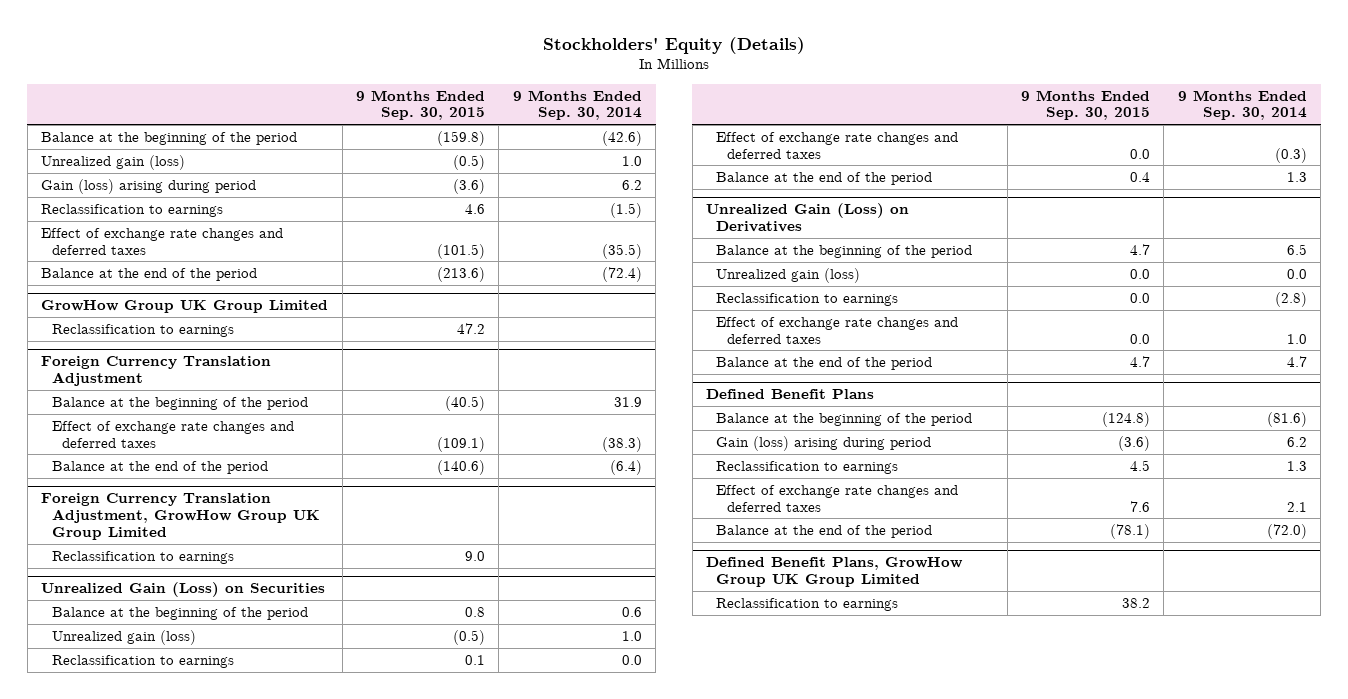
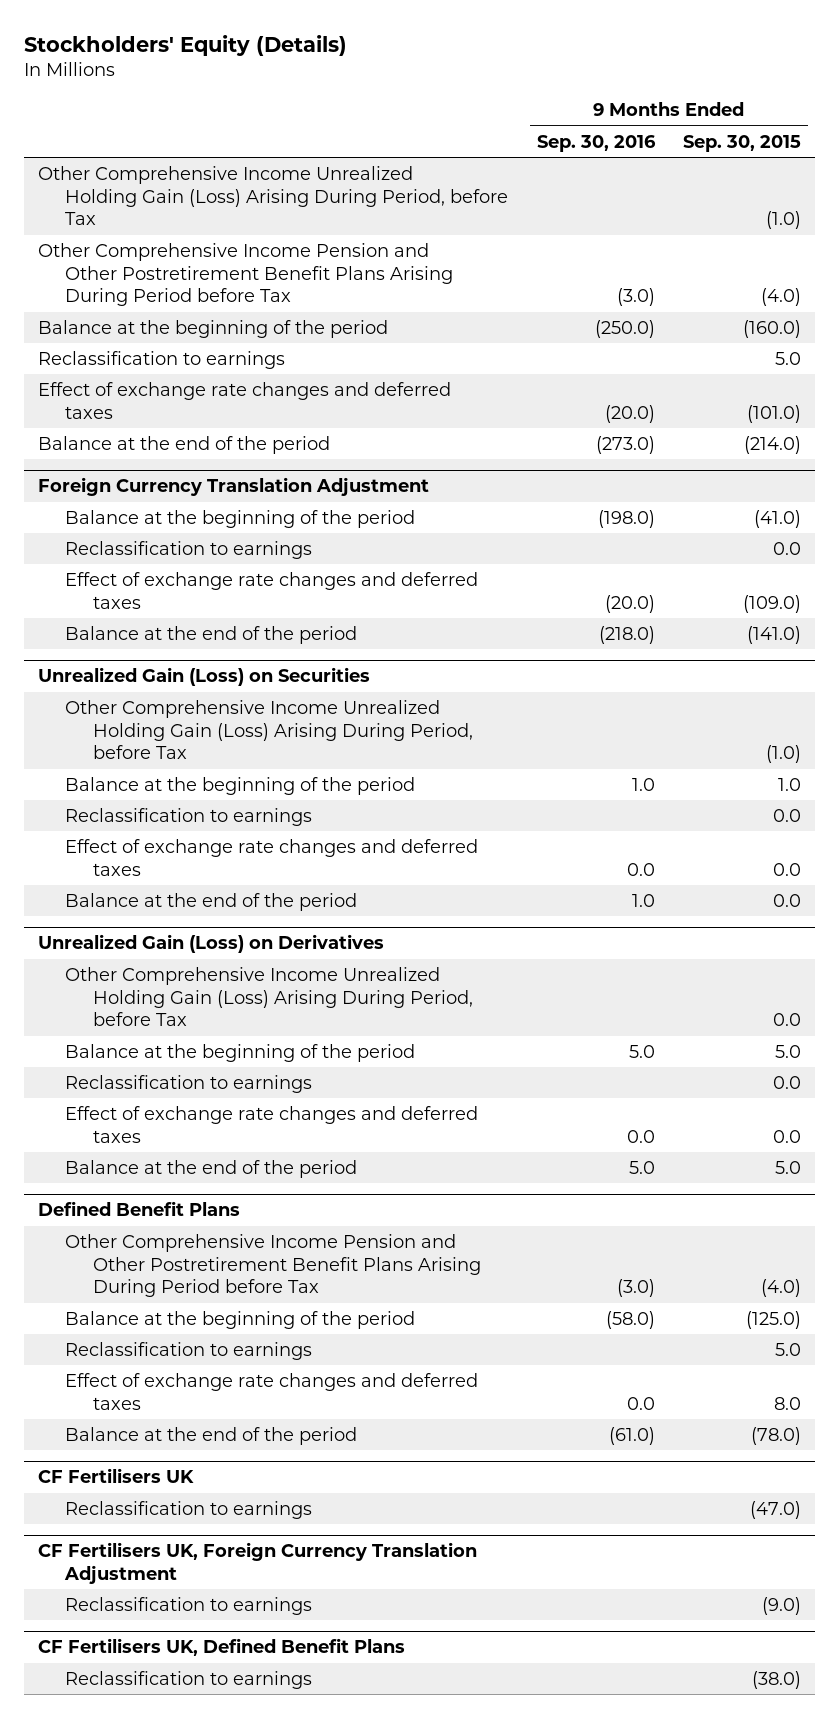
- | 9 Months Ended Sep. 30, 2015 | 9 Months Ended Sep. 30, 2014
+ | 9 Months Ended Sep. 30, 2016 | 9 Months Ended Sep. 30, 2015
- Balance at the beginning of the period | (159.8) | (42.6)
- Unrealized gain (loss) | (0.5) | 1.0
- Gain (loss) arising during period | (3.6) | 6.2
- Reclassification to earnings | 4.6 | (1.5)
- Effect of exchange rate changes and deferred taxes | (101.5) | (35.5)
- Balance at the end of the period | (213.6) | (72.4)
- GrowHow Group UK Group Limited
- Reclassification to earnings | 47.2 |
+ Other Comprehensive Income Unrealized Holding Gain (Loss) Arising During Period, before Tax | | (1.0)
+ Other Comprehensive Income Pension and Other Postretirement Benefit Plans Arising During Period before Tax | (3.0) | (4.0)
+ Balance at the beginning of the period | (250.0) | (160.0)
+ Reclassification to earnings | | 5.0
+ Effect of exchange rate changes and deferred taxes | (20.0) | (101.0)
+ Balance at the end of the period | (273.0) | (214.0)
@ Foreign Currency Translation Adjustment
- Balance at the beginning of the period | (40.5) | 31.9
- Effect of exchange rate changes and deferred taxes | (109.1) | (38.3)
- Balance at the end of the period | (140.6) | (6.4)
- Foreign Currency Translation Adjustment, GrowHow Group UK Group Limited
- Reclassification to earnings | 9.0 |
@ Foreign Currency Translation Adjustment
+ Balance at the beginning of the period | (198.0) | (41.0)
+ Reclassification to earnings | | 0.0
+ Effect of exchange rate changes and deferred taxes | (20.0) | (109.0)
+ Balance at the end of the period | (218.0) | (141.0)
@ Unrealized Gain (Loss) on Securities
- Balance at the beginning of the period | 0.8 | 0.6
- Unrealized gain (loss) | (0.5) | 1.0
- Reclassification to earnings | 0.1 | 0.0
+ Other Comprehensive Income Unrealized Holding Gain (Loss) Arising During Period, before Tax | | (1.0)
+ Balance at the beginning of the period | 1.0 | 1.0
+ Reclassification to earnings | | 0.0
- Balance at the end of the period | 0.4 | 1.3
+ Balance at the end of the period | 1.0 | 0.0
@ Unrealized Gain (Loss) on Derivatives
- Balance at the beginning of the period | 4.7 | 6.5
- Unrealized gain (loss) | 0.0 | 0.0
+ Other Comprehensive Income Unrealized Holding Gain (Loss) Arising During Period, before Tax | | 0.0
+ Balance at the beginning of the period | 5.0 | 5.0
- Balance at the end of the period | 4.7 | 4.7
+ Balance at the end of the period | 5.0 | 5.0
@ Defined Benefit Plans
- Balance at the beginning of the period | (124.8) | (81.6)
- Gain (loss) arising during period | (3.6) | 6.2
- Reclassification to earnings | 4.5 | 1.3
- Effect of exchange rate changes and deferred taxes | 7.6 | 2.1
- Balance at the end of the period | (78.1) | (72.0)
- Defined Benefit Plans, GrowHow Group UK Group Limited
- Reclassification to earnings | 38.2 |
@ Defined Benefit Plans
+ Other Comprehensive Income Pension and Other Postretirement Benefit Plans Arising During Period before Tax | (3.0) | (4.0)
+ Balance at the beginning of the period | (58.0) | (125.0)
+ Reclassification to earnings | | 5.0
+ Effect of exchange rate changes and deferred taxes | 0.0 | 8.0
+ Balance at the end of the period | (61.0) | (78.0)
+ CF Fertilisers UK
+ Reclassification to earnings | | (47.0)
+ CF Fertilisers UK, Foreign Currency Translation Adjustment
+ Reclassification to earnings | | (9.0)
+ CF Fertilisers UK, Defined Benefit Plans
+ Reclassification to earnings | | (38.0)

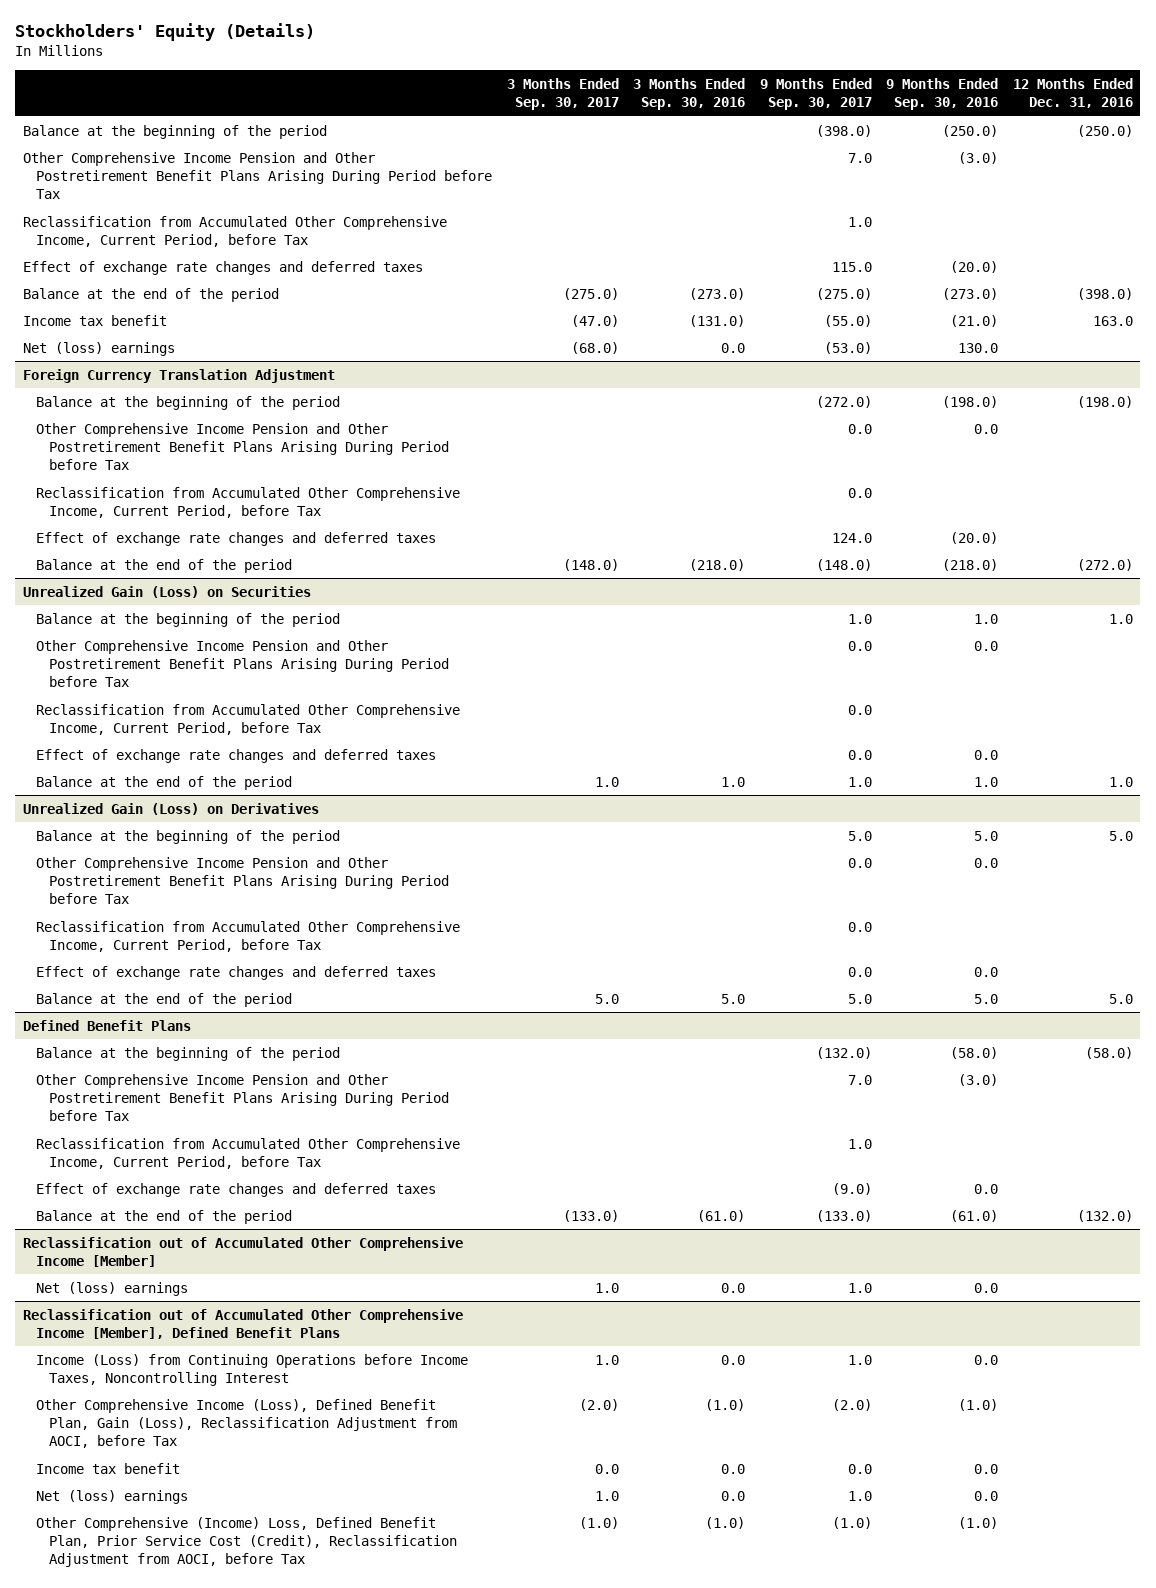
- | 9 Months Ended Sep. 30, 2016 | 9 Months Ended Sep. 30, 2015
+ | 3 Months Ended Sep. 30, 2017 | 3 Months Ended Sep. 30, 2016 | 9 Months Ended Sep. 30, 2017 | 9 Months Ended Sep. 30, 2016 | 12 Months Ended Dec. 31, 2016
- Other Comprehensive Income Unrealized Holding Gain (Loss) Arising During Period, before Tax | | (1.0)
- Reclassification to earnings | | 5.0
moved down: Other Comprehensive Income Pension and Other Postretirement Benefit Plans Arising During Period before Tax | | | 7.0 | (3.0) |
+ Reclassification from Accumulated Other Comprehensive Income, Current Period, before Tax | | | 1.0 | |
+ Income tax benefit | (47.0) | (131.0) | (55.0) | (21.0) | 163.0
+ Net (loss) earnings | (68.0) | 0.0 | (53.0) | 130.0 |
@ Foreign Currency Translation Adjustment
- Reclassification to earnings | | 0.0
+ Other Comprehensive Income Pension and Other Postretirement Benefit Plans Arising During Period before Tax | | | 0.0 | 0.0 |
+ Reclassification from Accumulated Other Comprehensive Income, Current Period, before Tax | | | 0.0 | |
@ Unrealized Gain (Loss) on Securities
- Other Comprehensive Income Unrealized Holding Gain (Loss) Arising During Period, before Tax | | (1.0)
- Reclassification to earnings | | 0.0
+ Other Comprehensive Income Pension and Other Postretirement Benefit Plans Arising During Period before Tax | | | 0.0 | 0.0 |
+ Reclassification from Accumulated Other Comprehensive Income, Current Period, before Tax | | | 0.0 | |
@ Unrealized Gain (Loss) on Derivatives
- Other Comprehensive Income Unrealized Holding Gain (Loss) Arising During Period, before Tax | | 0.0
- Reclassification to earnings | | 0.0
+ Other Comprehensive Income Pension and Other Postretirement Benefit Plans Arising During Period before Tax | | | 0.0 | 0.0 |
+ Reclassification from Accumulated Other Comprehensive Income, Current Period, before Tax | | | 0.0 | |
@ Defined Benefit Plans
- Reclassification to earnings | | 5.0
moved down: Other Comprehensive Income Pension and Other Postretirement Benefit Plans Arising During Period before Tax | | | 7.0 | (3.0) |
+ Reclassification from Accumulated Other Comprehensive Income, Current Period, before Tax | | | 1.0 | |
- CF Fertilisers UK
- Reclassification to earnings | | (47.0)
- CF Fertilisers UK, Foreign Currency Translation Adjustment
- Reclassification to earnings | | (9.0)
- CF Fertilisers UK, Defined Benefit Plans
- Reclassification to earnings | | (38.0)
+ Reclassification out of Accumulated Other Comprehensive Income [Member]
+ Net (loss) earnings | 1.0 | 0.0 | 1.0 | 0.0 |
+ Reclassification out of Accumulated Other Comprehensive Income [Member], Defined Benefit Plans
+ Income (Loss) from Continuing Operations before Income Taxes, Noncontrolling Interest | 1.0 | 0.0 | 1.0 | 0.0 |
+ Other Comprehensive Income (Loss), Defined Benefit Plan, Gain (Loss), Reclassification Adjustment from AOCI, before Tax | (2.0) | (1.0) | (2.0) | (1.0) |
+ Income tax benefit | 0.0 | 0.0 | 0.0 | 0.0 |
+ Net (loss) earnings | 1.0 | 0.0 | 1.0 | 0.0 |
+ Other Comprehensive (Income) Loss, Defined Benefit Plan, Prior Service Cost (Credit), Reclassification Adjustment from AOCI, before Tax | (1.0) | (1.0) | (1.0) | (1.0) |

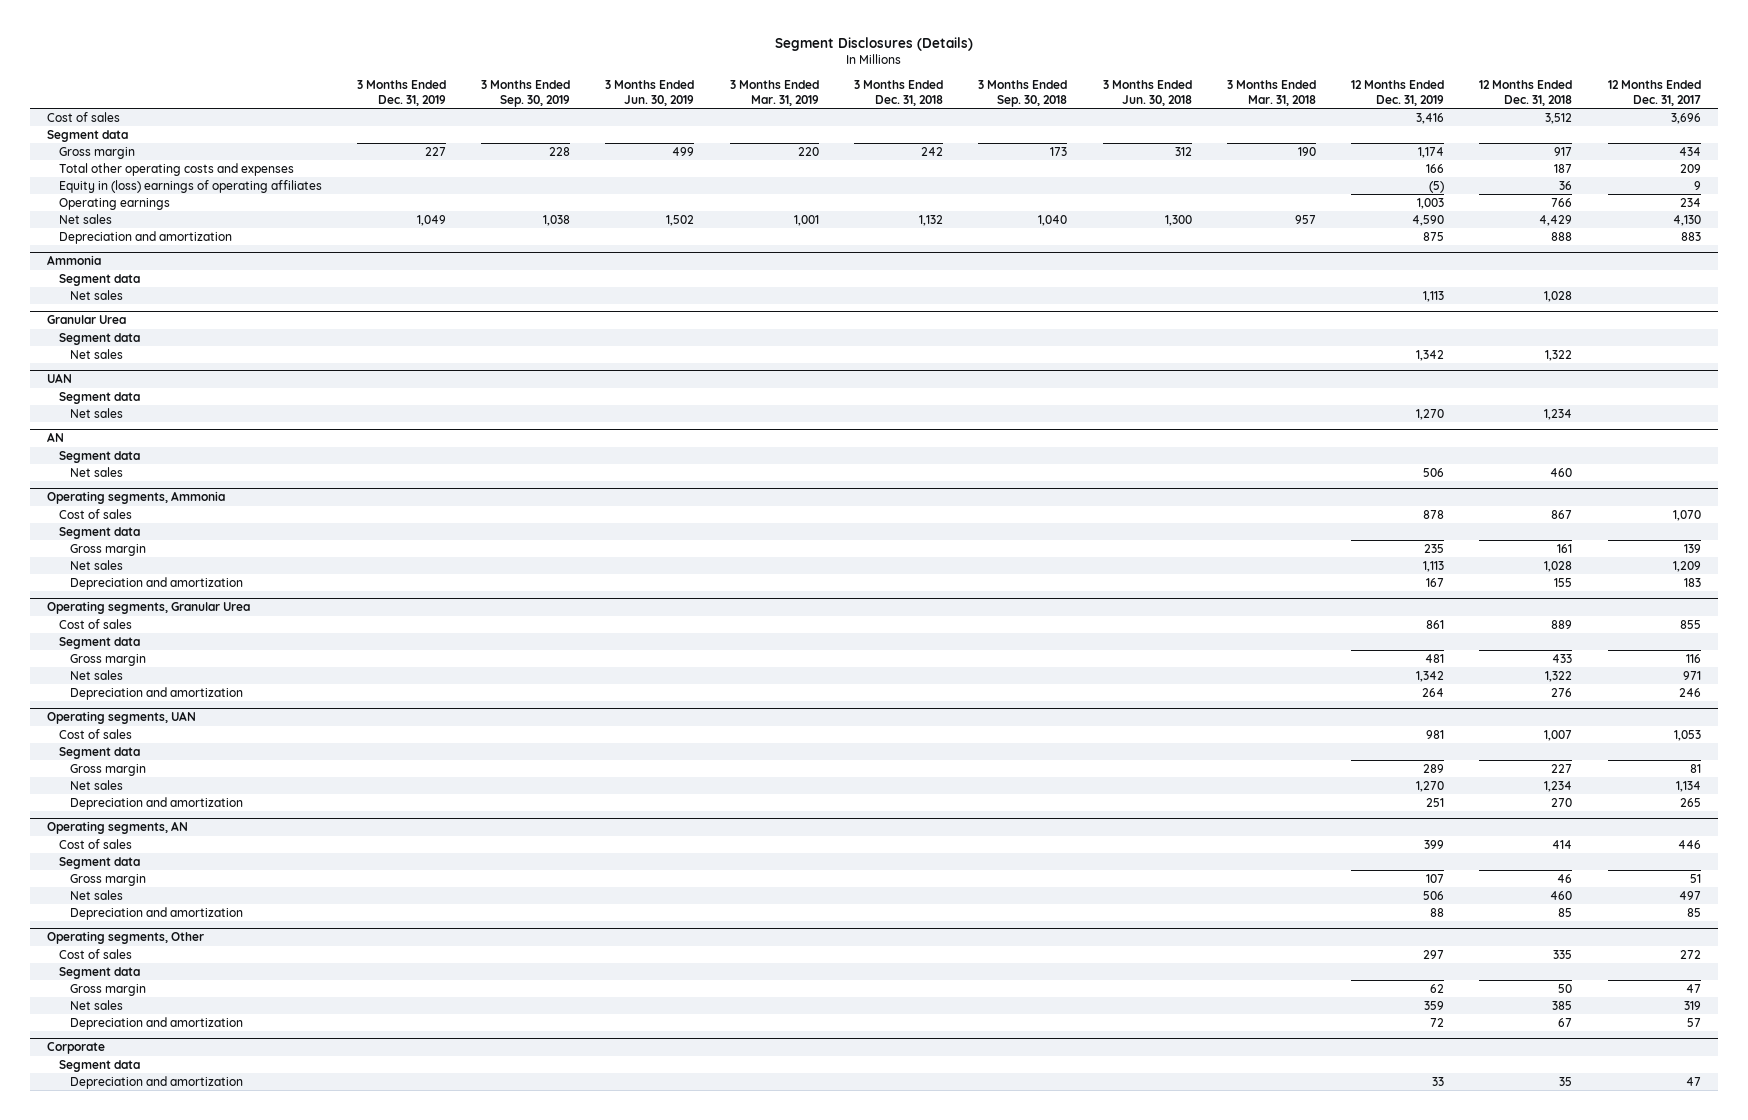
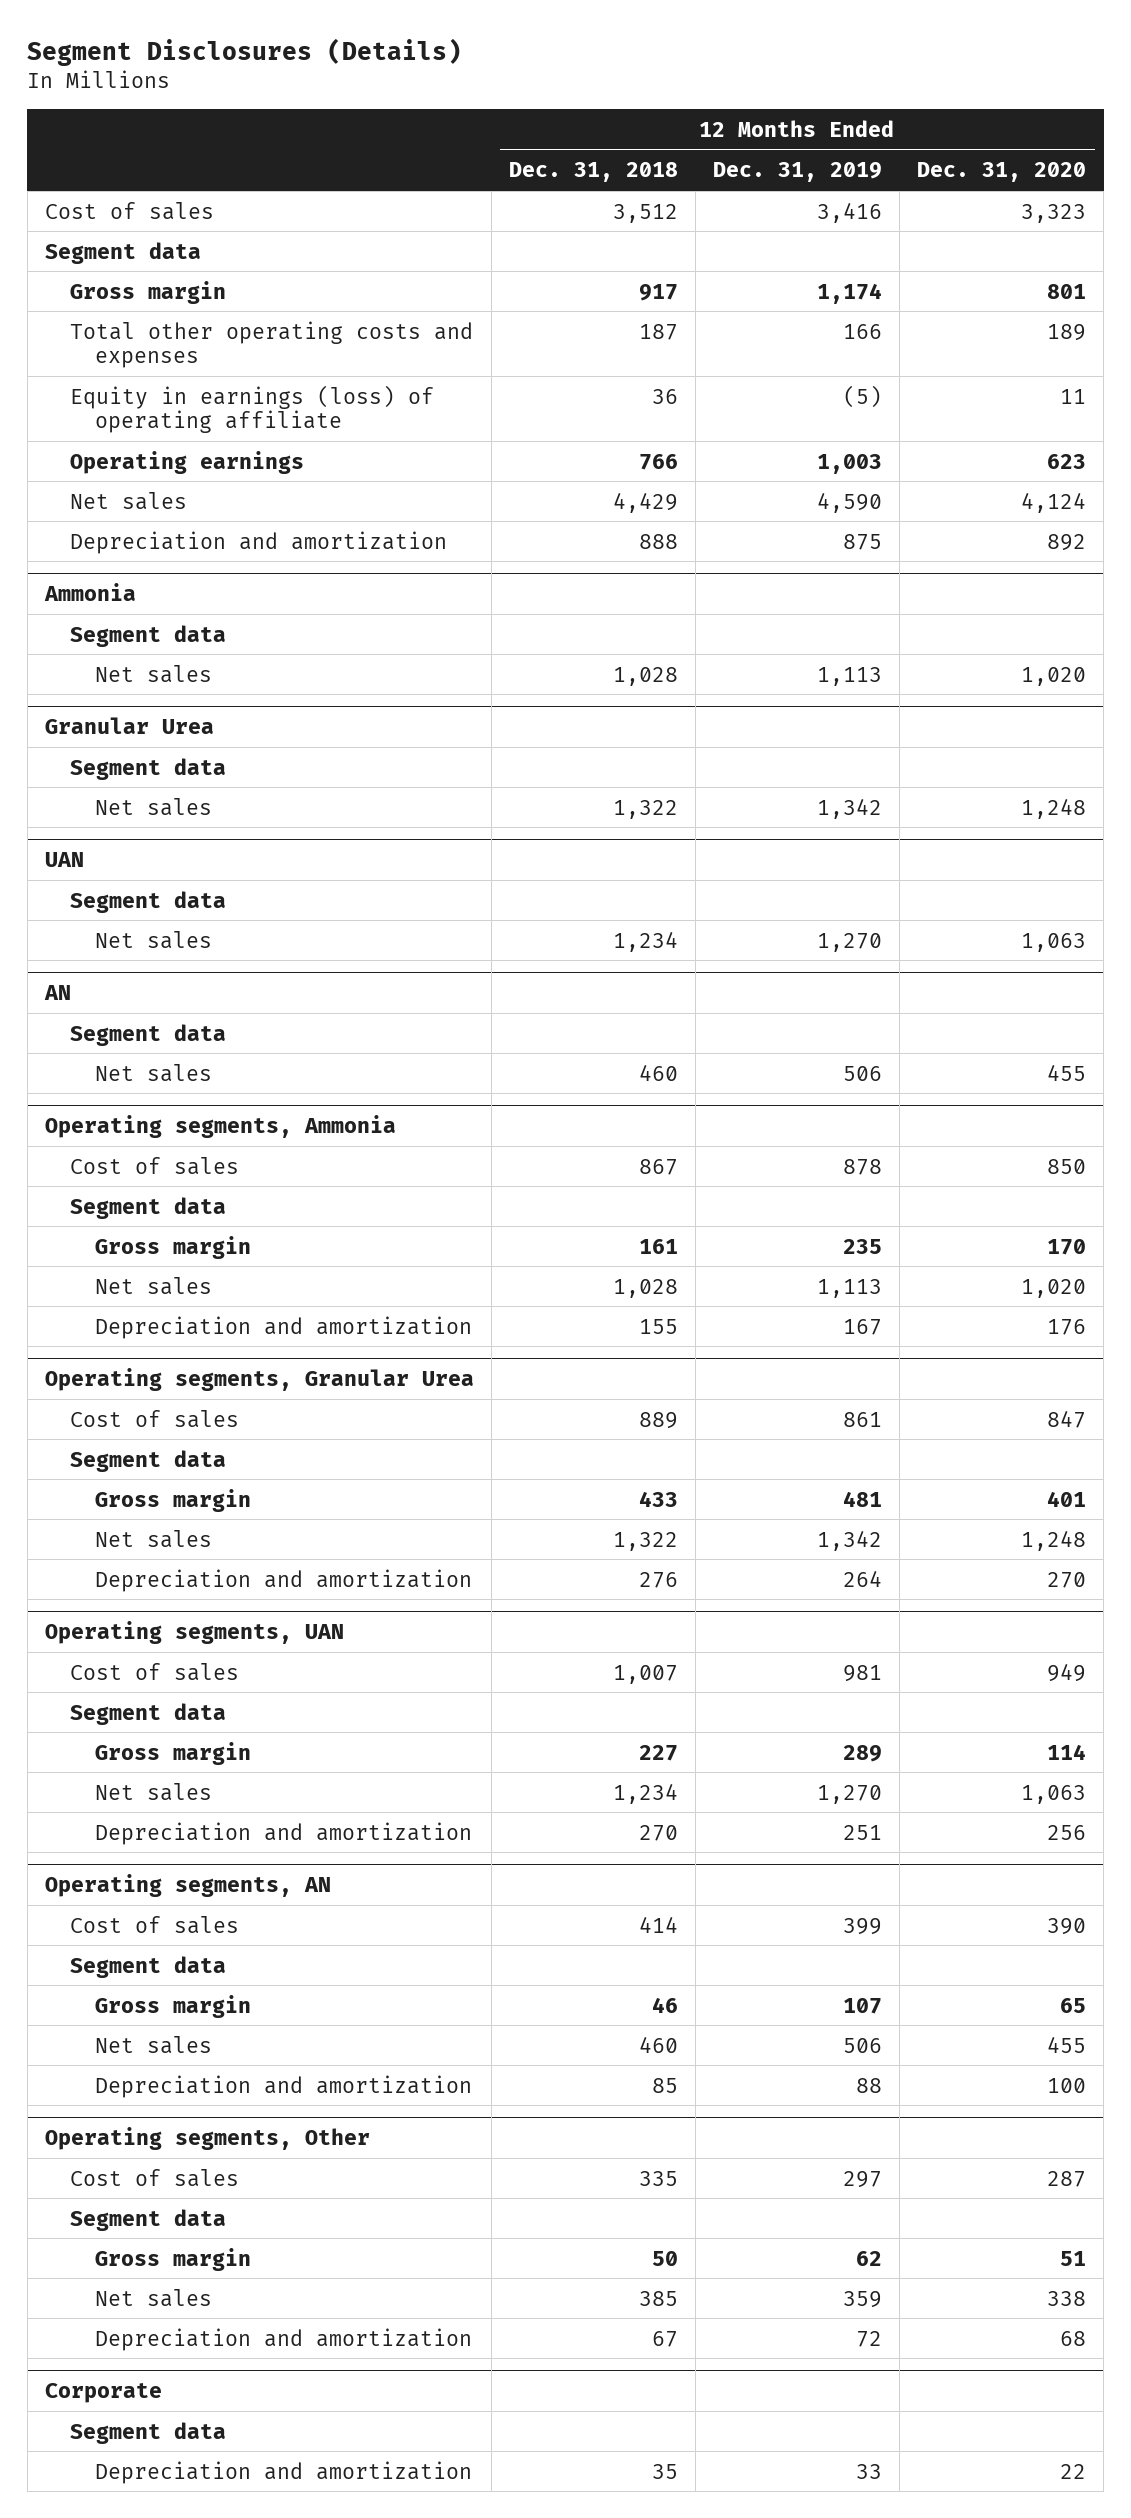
- | 3 Months Ended Dec. 31, 2019 | 3 Months Ended Sep. 30, 2019 | 3 Months Ended Jun. 30, 2019 | 3 Months Ended Mar. 31, 2019 | 3 Months Ended Dec. 31, 2018 | 3 Months Ended Sep. 30, 2018 | 3 Months Ended Jun. 30, 2018 | 3 Months Ended Mar. 31, 2018 | 12 Months Ended Dec. 31, 2019 | 12 Months Ended Dec. 31, 2018 | 12 Months Ended Dec. 31, 2017
+ | 12 Months Ended Dec. 31, 2018 | 12 Months Ended Dec. 31, 2019 | 12 Months Ended Dec. 31, 2020
- Equity in (loss) earnings of operating affiliates | | | | | | | | | (5) | 36 | 9
+ Equity in earnings (loss) of operating affiliate | 36 | (5) | 11

